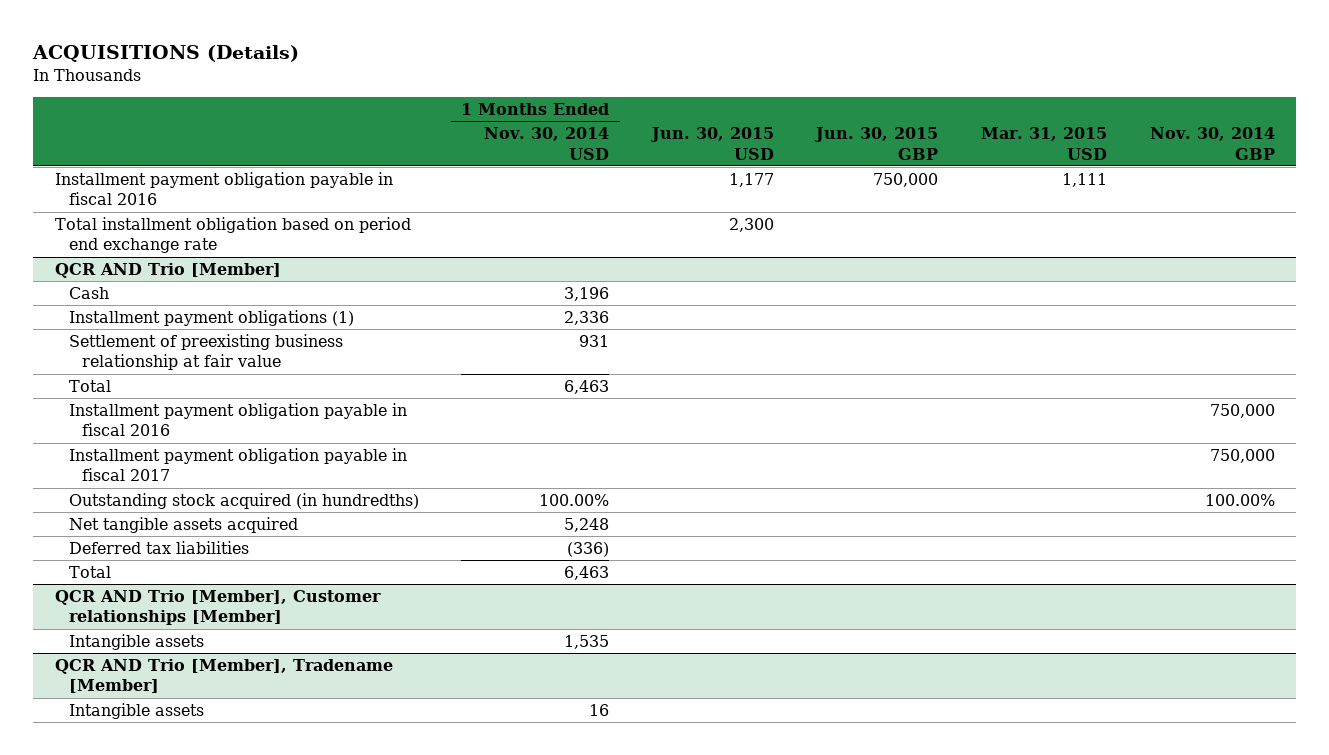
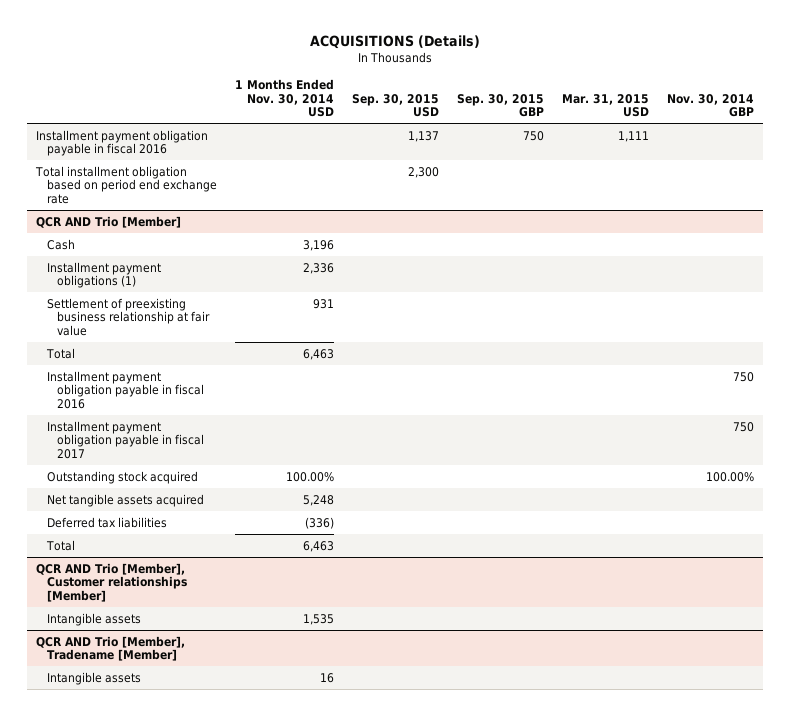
- | 1 Months Ended Nov. 30, 2014 USD | Jun. 30, 2015 USD | Jun. 30, 2015 GBP | Mar. 31, 2015 USD | Nov. 30, 2014 GBP
+ | 1 Months Ended Nov. 30, 2014 USD | Sep. 30, 2015 USD | Sep. 30, 2015 GBP | Mar. 31, 2015 USD | Nov. 30, 2014 GBP
@ QCR AND Trio [Member]
- Installment payment obligation payable in fiscal 2016 | | | | | 750,000
- Installment payment obligation payable in fiscal 2017 | | | | | 750,000
- Outstanding stock acquired (in hundredths) | 100.00% | | | | 100.00%
+ Installment payment obligation payable in fiscal 2016 | | | | | 750
+ Installment payment obligation payable in fiscal 2017 | | | | | 750
+ Outstanding stock acquired | 100.00% | | | | 100.00%

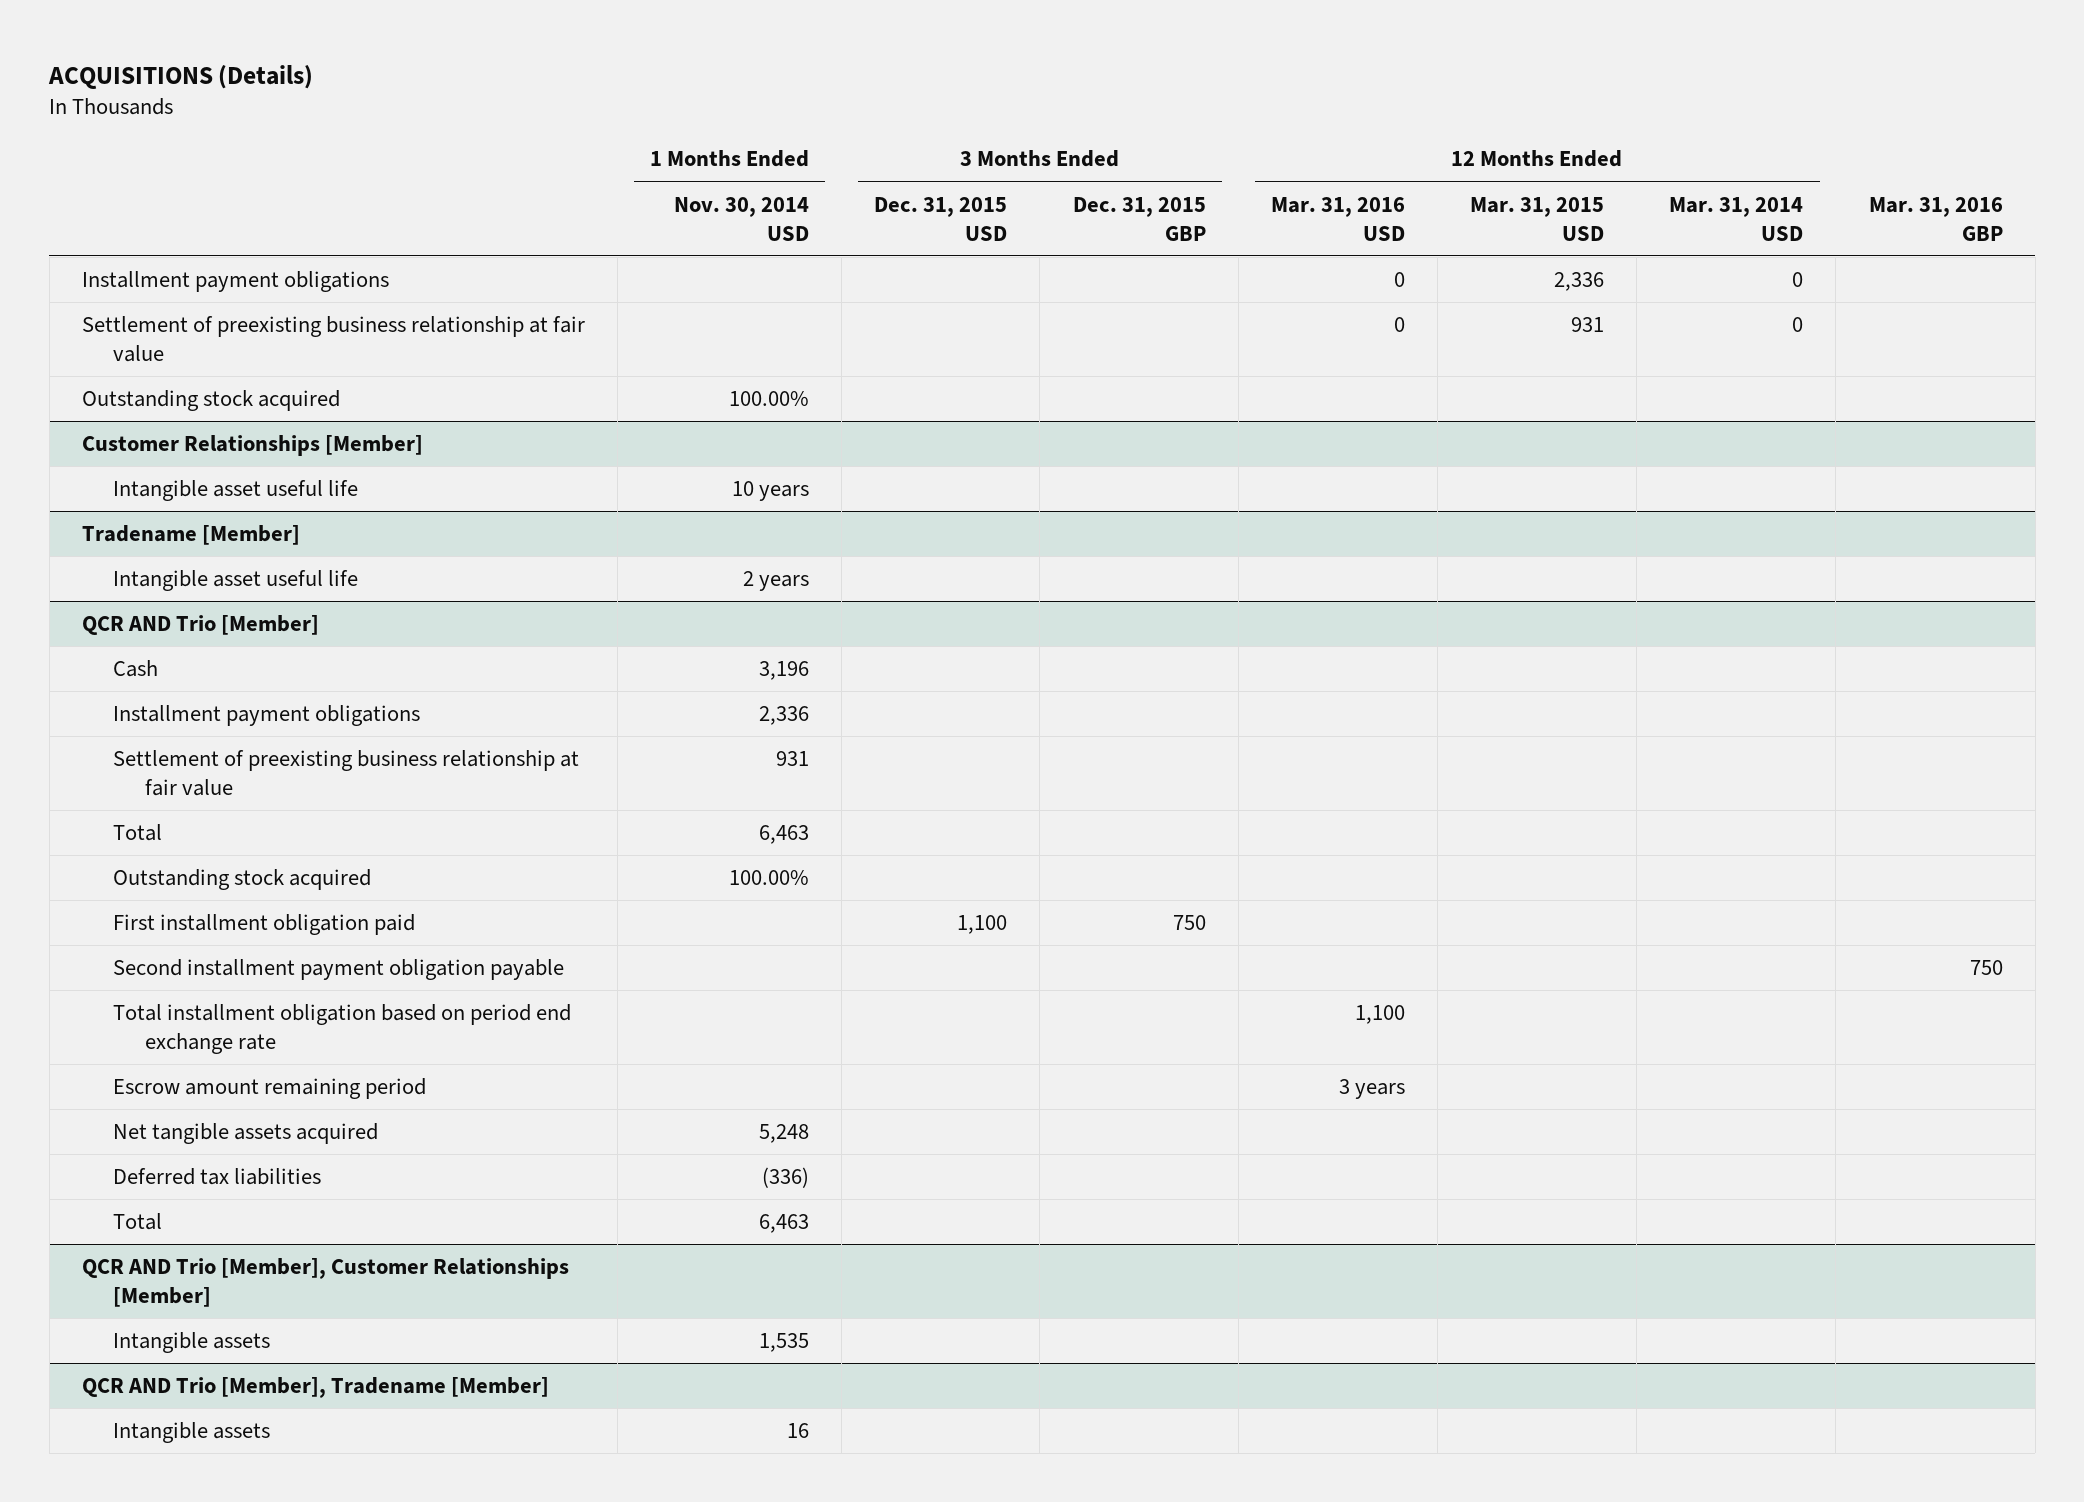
- | 1 Months Ended Nov. 30, 2014 USD | Sep. 30, 2015 USD | Sep. 30, 2015 GBP | Mar. 31, 2015 USD | Nov. 30, 2014 GBP
+ | 1 Months Ended Nov. 30, 2014 USD | 3 Months Ended Dec. 31, 2015 USD | 3 Months Ended Dec. 31, 2015 GBP | 12 Months Ended Mar. 31, 2016 USD | 12 Months Ended Mar. 31, 2015 USD | 12 Months Ended Mar. 31, 2014 USD | Mar. 31, 2016 GBP
- Installment payment obligation payable in fiscal 2016 | | 1,137 | 750 | 1,111 |
- Total installment obligation based on period end exchange rate | | 2,300 | | |
+ Installment payment obligations | | | | 0 | 2,336 | 0 |
+ Settlement of preexisting business relationship at fair value | | | | 0 | 931 | 0 |
+ Outstanding stock acquired | 100.00% | | | | | |
+ Customer Relationships [Member]
+ Intangible asset useful life | 10 years | | | | | |
+ Tradename [Member]
+ Intangible asset useful life | 2 years | | | | | |
@ QCR AND Trio [Member]
- Installment payment obligations (1) | 2,336 | | | |
+ Installment payment obligations | 2,336 | | | | | |
- Installment payment obligation payable in fiscal 2016 | | | | | 750
- Installment payment obligation payable in fiscal 2017 | | | | | 750
+ First installment obligation paid | | 1,100 | 750 | | | |
+ Second installment payment obligation payable | | | | | | | 750
+ Total installment obligation based on period end exchange rate | | | | 1,100 | | |
+ Escrow amount remaining period | | | | 3 years | | |
- QCR AND Trio [Member], Customer relationships [Member]
+ QCR AND Trio [Member], Customer Relationships [Member]

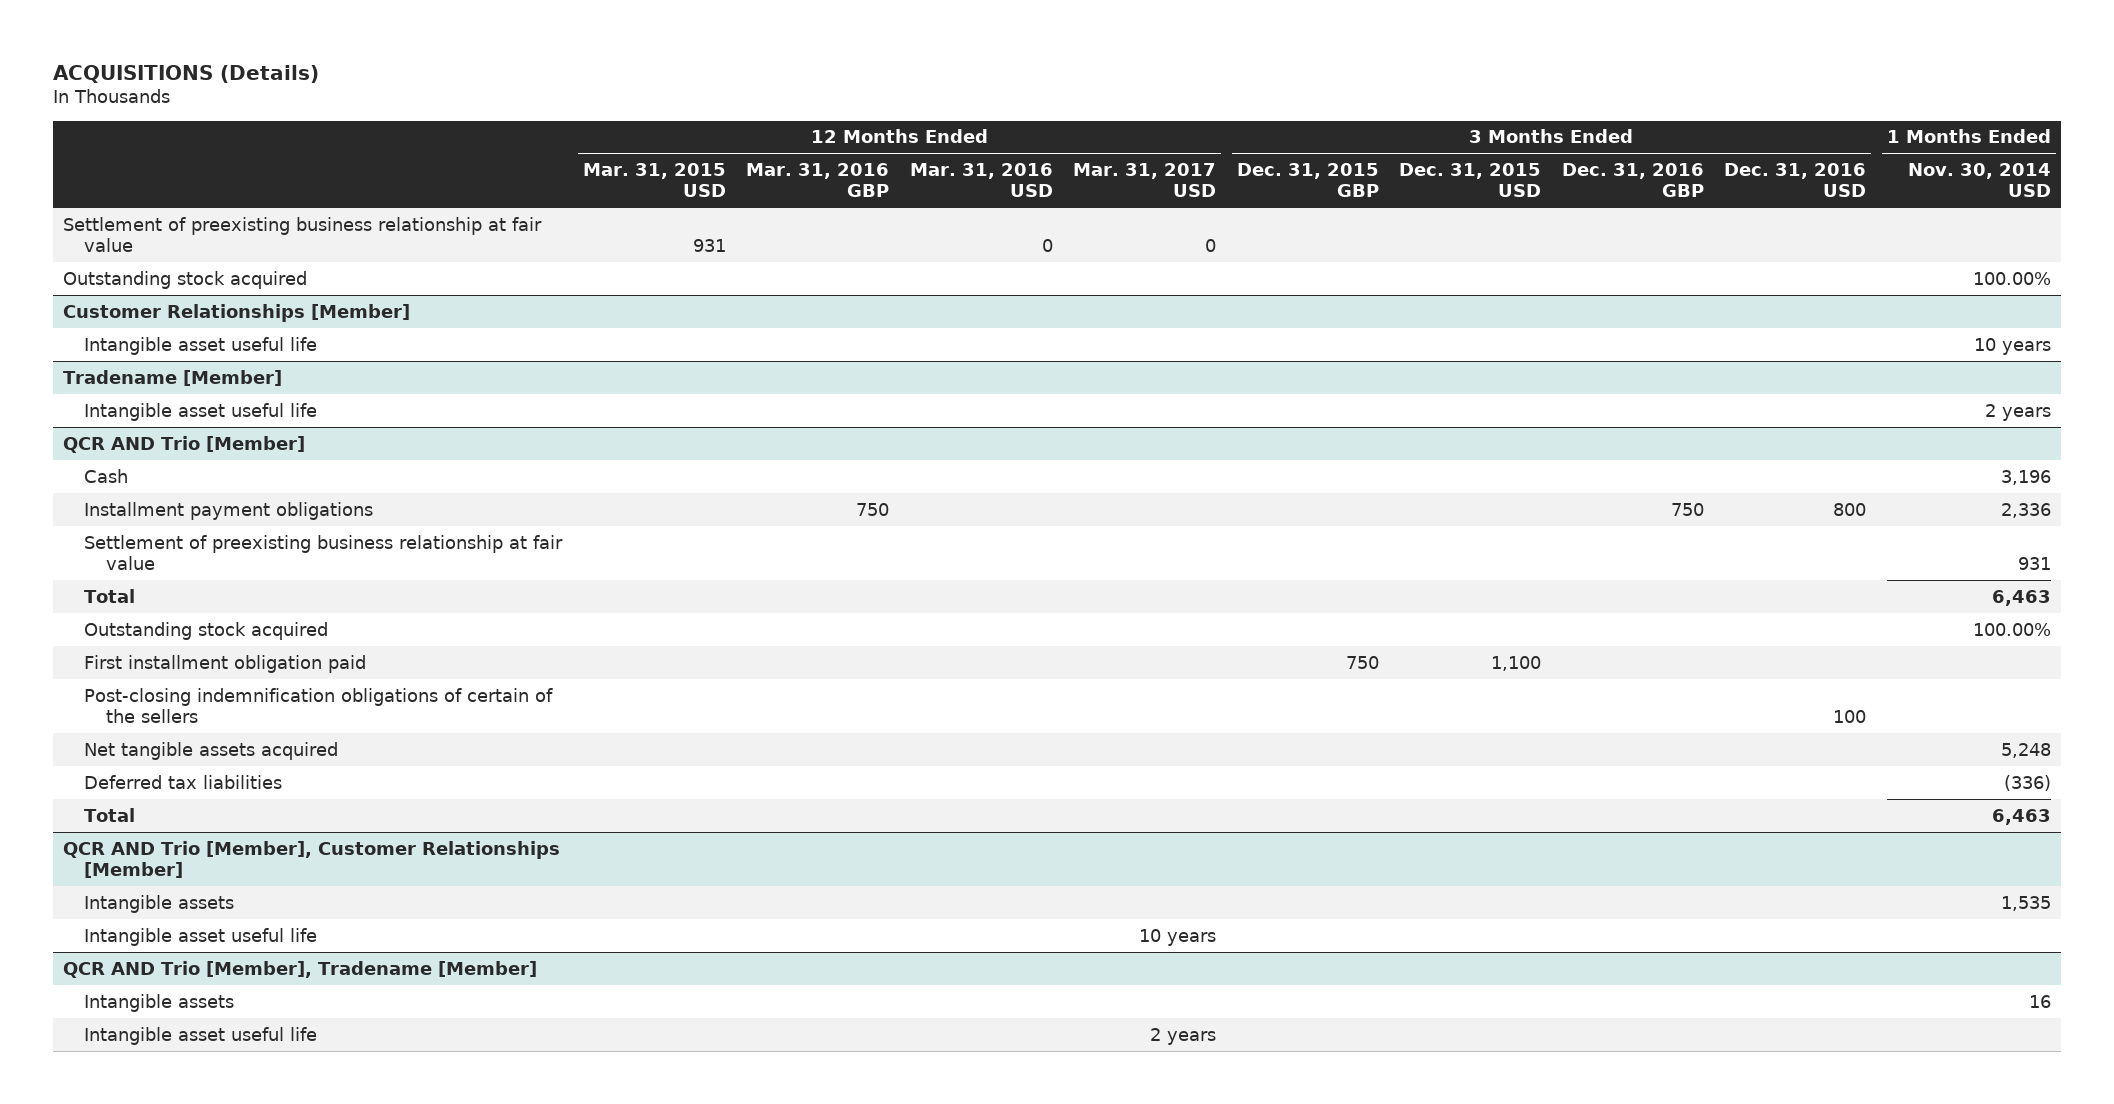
- | 1 Months Ended Nov. 30, 2014 USD | 3 Months Ended Dec. 31, 2015 USD | 3 Months Ended Dec. 31, 2015 GBP | 12 Months Ended Mar. 31, 2016 USD | 12 Months Ended Mar. 31, 2015 USD | 12 Months Ended Mar. 31, 2014 USD | Mar. 31, 2016 GBP
+ | 12 Months Ended Mar. 31, 2015 USD | 12 Months Ended Mar. 31, 2016 GBP | 12 Months Ended Mar. 31, 2016 USD | 12 Months Ended Mar. 31, 2017 USD | 3 Months Ended Dec. 31, 2015 GBP | 3 Months Ended Dec. 31, 2015 USD | 3 Months Ended Dec. 31, 2016 GBP | 3 Months Ended Dec. 31, 2016 USD | 1 Months Ended Nov. 30, 2014 USD
- Installment payment obligations | | | | 0 | 2,336 | 0 |
@ QCR AND Trio [Member]
- Second installment payment obligation payable | | | | | | | 750
- Total installment obligation based on period end exchange rate | | | | 1,100 | | |
- Escrow amount remaining period | | | | 3 years | | |
+ Post-closing indemnification obligations of certain of the sellers | | | | | | | | 100 |
@ QCR AND Trio [Member], Customer Relationships [Member]
+ Intangible asset useful life | | | | 10 years | | | | |
@ QCR AND Trio [Member], Tradename [Member]
+ Intangible asset useful life | | | | 2 years | | | | |

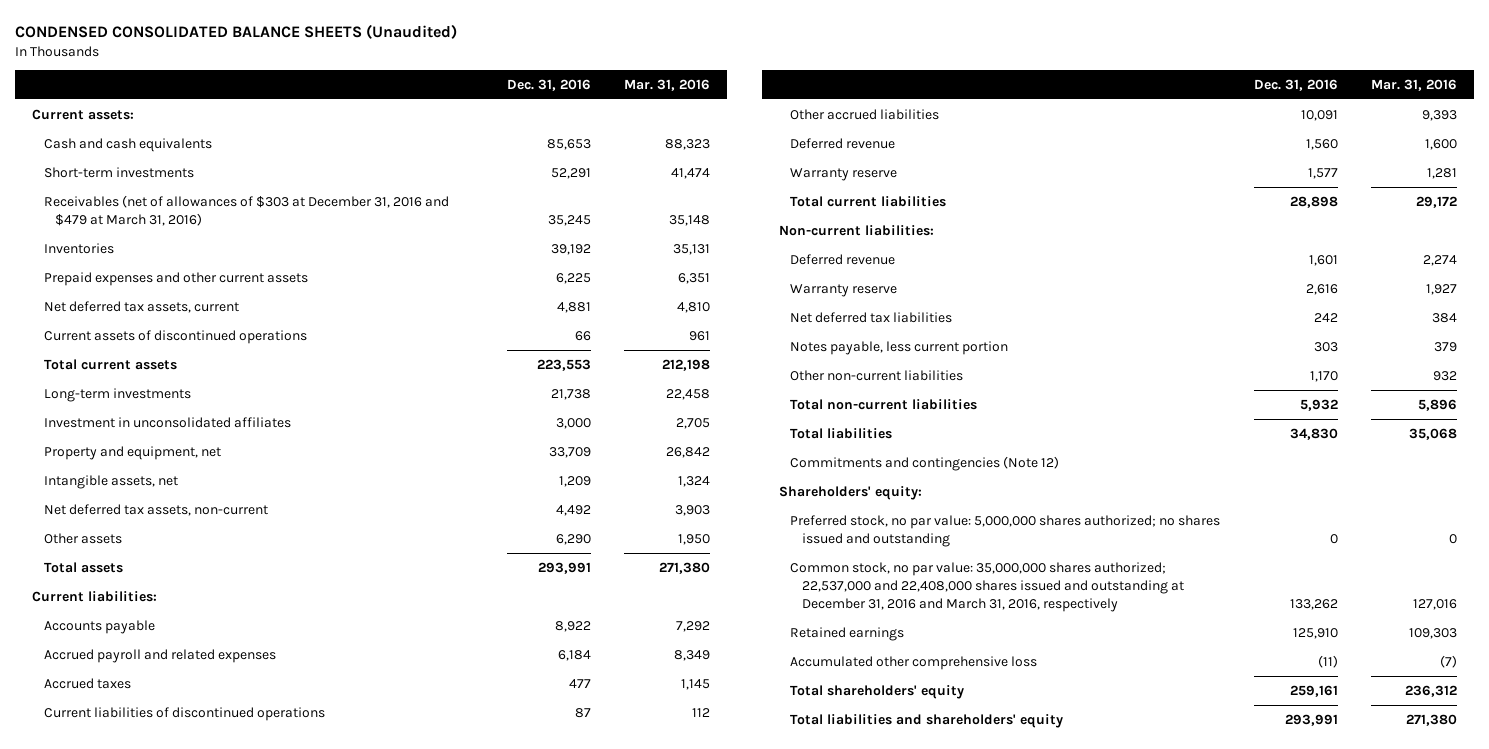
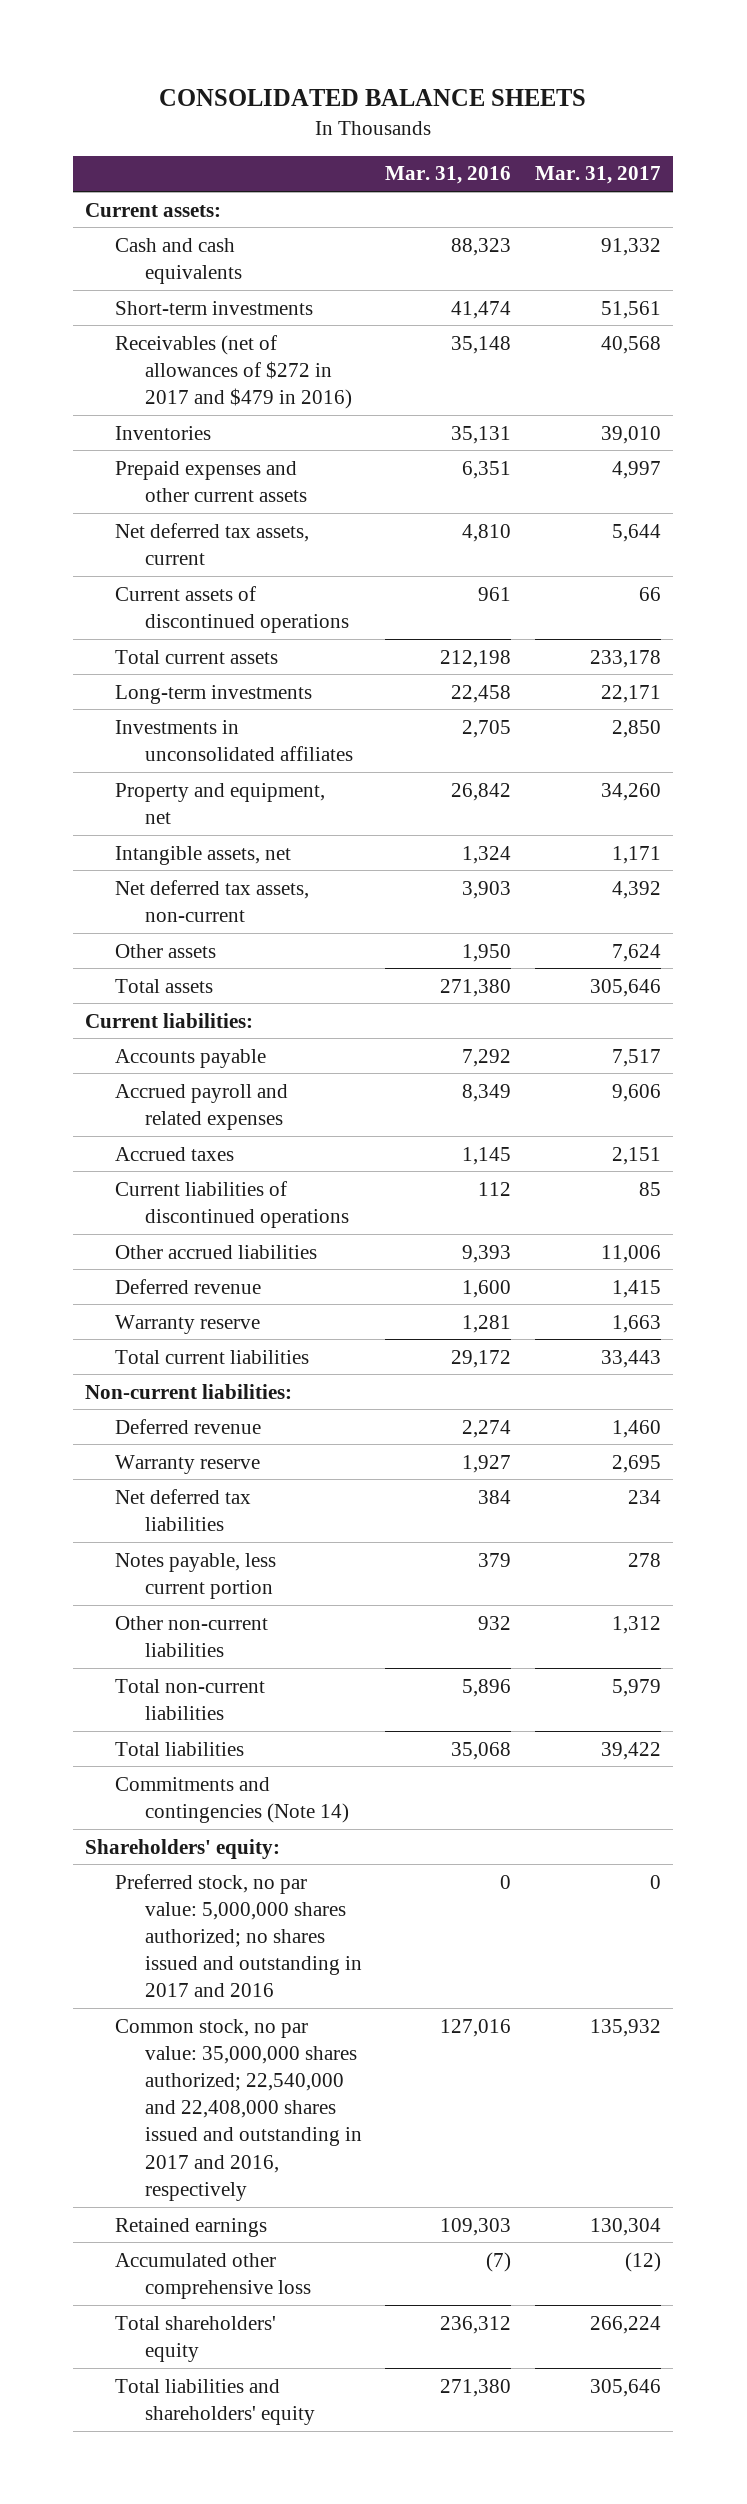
- CONDENSED CONSOLIDATED BALANCE SHEETS (Unaudited)
+ CONSOLIDATED BALANCE SHEETS
- | Dec. 31, 2016 | Mar. 31, 2016
+ | Mar. 31, 2016 | Mar. 31, 2017
- Receivables (net of allowances of $303 at December 31, 2016 and $479 at March 31, 2016) | 35,245 | 35,148
+ Receivables (net of allowances of $272 in 2017 and $479 in 2016) | 35,148 | 40,568
- Investment in unconsolidated affiliates | 3,000 | 2,705
+ Investments in unconsolidated affiliates | 2,705 | 2,850
- Commitments and contingencies (Note 12)
+ Commitments and contingencies (Note 14)
- Preferred stock, no par value: 5,000,000 shares authorized; no shares issued and outstanding | 0 | 0
- Common stock, no par value: 35,000,000 shares authorized; 22,537,000 and 22,408,000 shares issued and outstanding at December 31, 2016 and March 31, 2016, respectively | 133,262 | 127,016
+ Preferred stock, no par value: 5,000,000 shares authorized; no shares issued and outstanding in 2017 and 2016 | 0 | 0
+ Common stock, no par value: 35,000,000 shares authorized; 22,540,000 and 22,408,000 shares issued and outstanding in 2017 and 2016, respectively | 127,016 | 135,932

